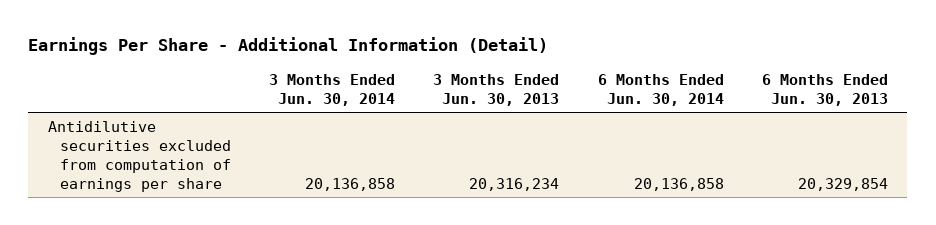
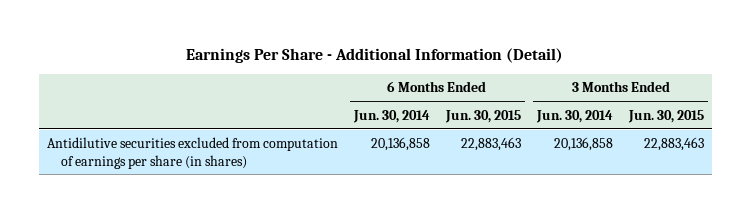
- | 3 Months Ended Jun. 30, 2014 | 3 Months Ended Jun. 30, 2013 | 6 Months Ended Jun. 30, 2014 | 6 Months Ended Jun. 30, 2013
+ | 6 Months Ended Jun. 30, 2014 | 6 Months Ended Jun. 30, 2015 | 3 Months Ended Jun. 30, 2014 | 3 Months Ended Jun. 30, 2015
- Antidilutive securities excluded from computation of earnings per share | 20,136,858 | 20,316,234 | 20,136,858 | 20,329,854
+ Antidilutive securities excluded from computation of earnings per share (in shares) | 20,136,858 | 22,883,463 | 20,136,858 | 22,883,463

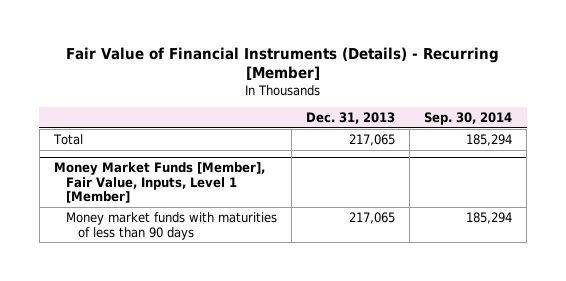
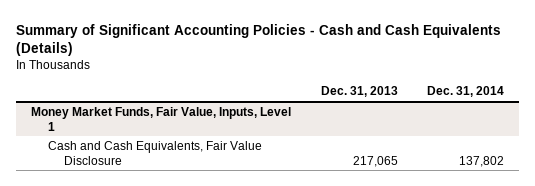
- Fair Value of Financial Instruments (Details) - Recurring [Member]
+ Summary of Significant Accounting Policies - Cash and Cash Equivalents (Details)
- | Dec. 31, 2013 | Sep. 30, 2014
+ | Dec. 31, 2013 | Dec. 31, 2014
- Total | 217,065 | 185,294
- Money Market Funds [Member], Fair Value, Inputs, Level 1 [Member]
- Money market funds with maturities of less than 90 days | 217,065 | 185,294
+ Money Market Funds, Fair Value, Inputs, Level 1
+ Cash and Cash Equivalents, Fair Value Disclosure | 217,065 | 137,802

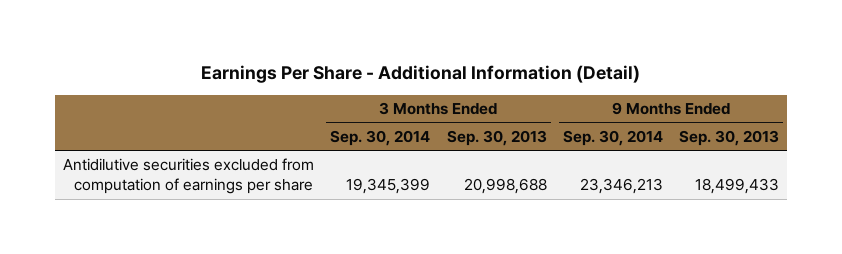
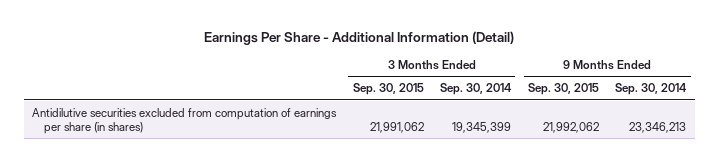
- | 3 Months Ended Sep. 30, 2014 | 3 Months Ended Sep. 30, 2013 | 9 Months Ended Sep. 30, 2014 | 9 Months Ended Sep. 30, 2013
+ | 3 Months Ended Sep. 30, 2015 | 3 Months Ended Sep. 30, 2014 | 9 Months Ended Sep. 30, 2015 | 9 Months Ended Sep. 30, 2014
- Antidilutive securities excluded from computation of earnings per share | 19,345,399 | 20,998,688 | 23,346,213 | 18,499,433
+ Antidilutive securities excluded from computation of earnings per share (in shares) | 21,991,062 | 19,345,399 | 21,992,062 | 23,346,213

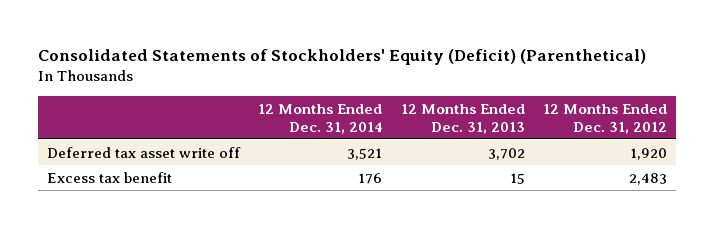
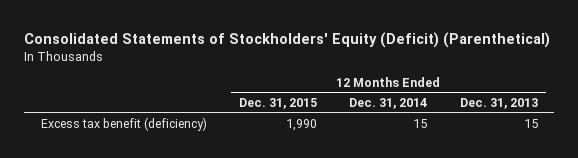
- | 12 Months Ended Dec. 31, 2014 | 12 Months Ended Dec. 31, 2013 | 12 Months Ended Dec. 31, 2012
+ | 12 Months Ended Dec. 31, 2015 | 12 Months Ended Dec. 31, 2014 | 12 Months Ended Dec. 31, 2013
- Deferred tax asset write off | 3,521 | 3,702 | 1,920
- Excess tax benefit | 176 | 15 | 2,483
+ Excess tax benefit (deficiency) | 1,990 | 15 | 15

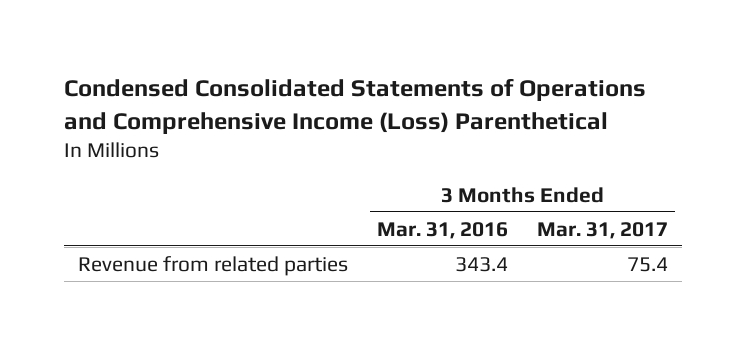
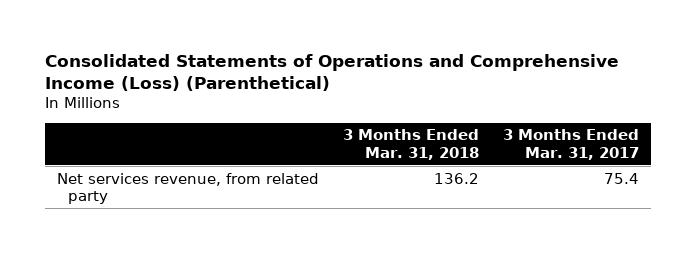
- Condensed Consolidated Statements of Operations and Comprehensive Income (Loss) Parenthetical
+ Consolidated Statements of Operations and Comprehensive Income (Loss) (Parenthetical)
- | 3 Months Ended Mar. 31, 2016 | 3 Months Ended Mar. 31, 2017
+ | 3 Months Ended Mar. 31, 2018 | 3 Months Ended Mar. 31, 2017
- Revenue from related parties | 343.4 | 75.4
+ Net services revenue, from related party | 136.2 | 75.4

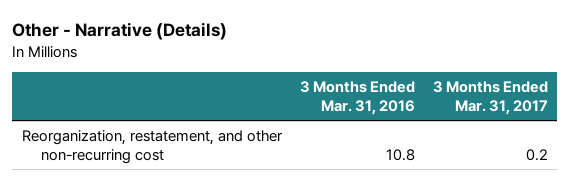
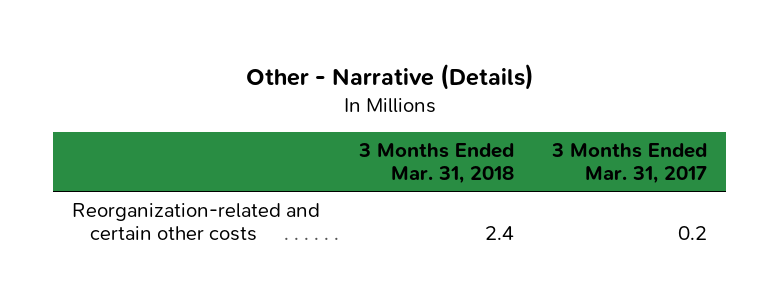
- | 3 Months Ended Mar. 31, 2016 | 3 Months Ended Mar. 31, 2017
+ | 3 Months Ended Mar. 31, 2018 | 3 Months Ended Mar. 31, 2017
- Reorganization, restatement, and other non-recurring cost | 10.8 | 0.2
+ Reorganization-related and certain other costs | 2.4 | 0.2

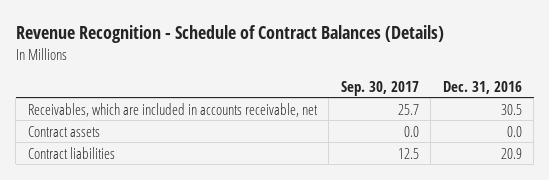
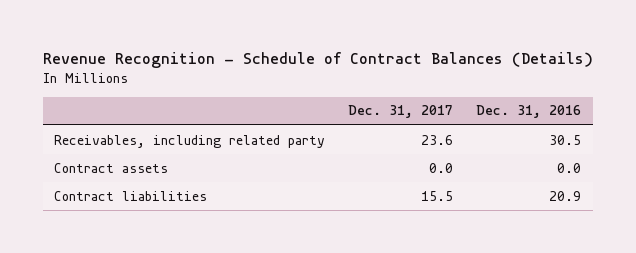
- | Sep. 30, 2017 | Dec. 31, 2016
+ | Dec. 31, 2017 | Dec. 31, 2016
- Receivables, which are included in accounts receivable, net | 25.7 | 30.5
+ Receivables, including related party | 23.6 | 30.5

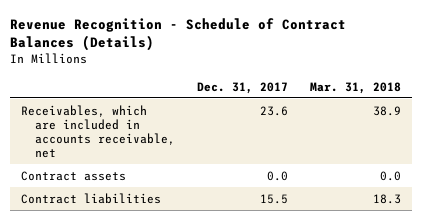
- | Dec. 31, 2017 | Dec. 31, 2016
+ | Dec. 31, 2017 | Mar. 31, 2018
- Receivables, including related party | 23.6 | 30.5
+ Receivables, which are included in accounts receivable, net | 23.6 | 38.9

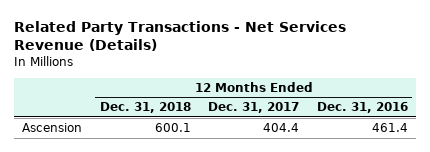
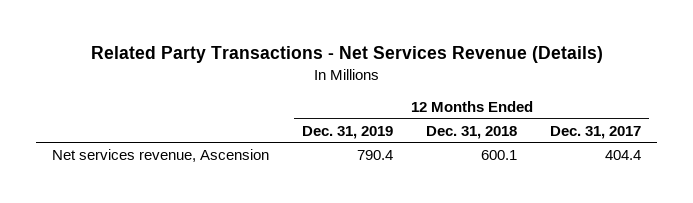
- | 12 Months Ended Dec. 31, 2018 | 12 Months Ended Dec. 31, 2017 | 12 Months Ended Dec. 31, 2016
+ | 12 Months Ended Dec. 31, 2019 | 12 Months Ended Dec. 31, 2018 | 12 Months Ended Dec. 31, 2017
- Ascension | 600.1 | 404.4 | 461.4
+ Net services revenue, Ascension | 790.4 | 600.1 | 404.4

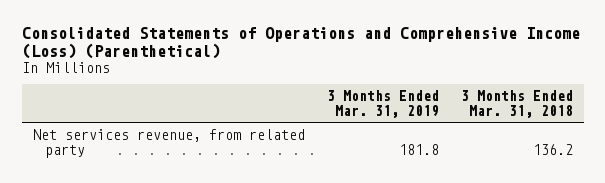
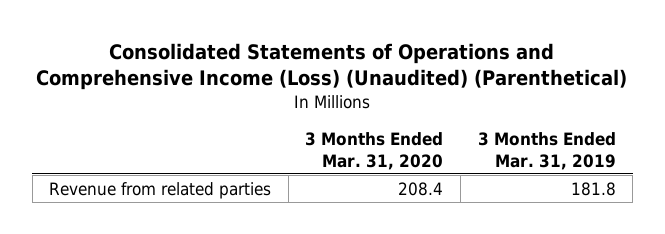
- Consolidated Statements of Operations and Comprehensive Income (Loss) (Parenthetical)
+ Consolidated Statements of Operations and Comprehensive Income (Loss) (Unaudited) (Parenthetical)
- | 3 Months Ended Mar. 31, 2019 | 3 Months Ended Mar. 31, 2018
+ | 3 Months Ended Mar. 31, 2020 | 3 Months Ended Mar. 31, 2019
- Net services revenue, from related party | 181.8 | 136.2
+ Revenue from related parties | 208.4 | 181.8

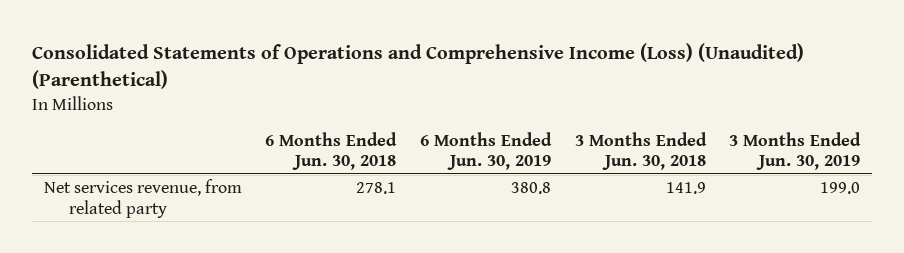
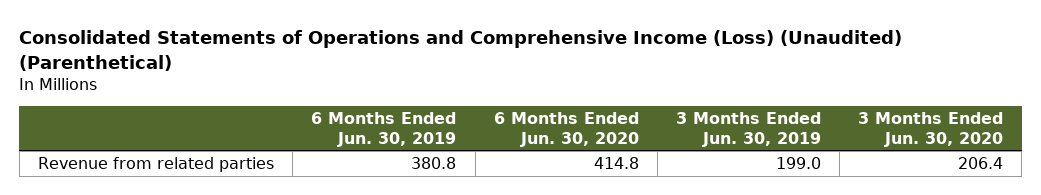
- | 6 Months Ended Jun. 30, 2018 | 6 Months Ended Jun. 30, 2019 | 3 Months Ended Jun. 30, 2018 | 3 Months Ended Jun. 30, 2019
+ | 6 Months Ended Jun. 30, 2019 | 6 Months Ended Jun. 30, 2020 | 3 Months Ended Jun. 30, 2019 | 3 Months Ended Jun. 30, 2020
- Net services revenue, from related party | 278.1 | 380.8 | 141.9 | 199.0
+ Revenue from related parties | 380.8 | 414.8 | 199.0 | 206.4

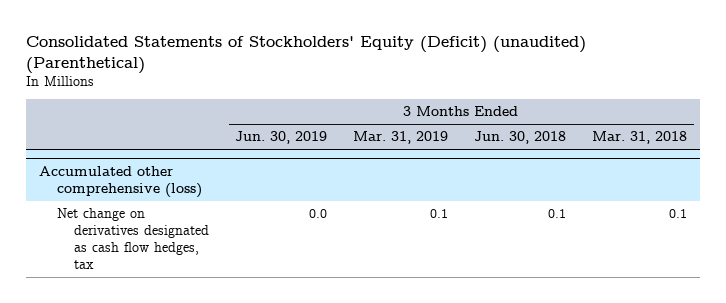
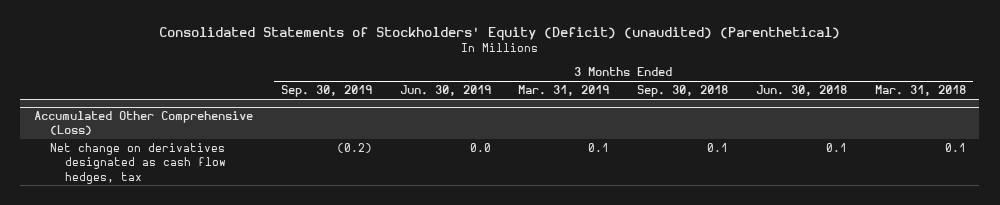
- | 3 Months Ended Jun. 30, 2019 | 3 Months Ended Mar. 31, 2019 | 3 Months Ended Jun. 30, 2018 | 3 Months Ended Mar. 31, 2018
+ | 3 Months Ended Sep. 30, 2019 | 3 Months Ended Jun. 30, 2019 | 3 Months Ended Mar. 31, 2019 | 3 Months Ended Sep. 30, 2018 | 3 Months Ended Jun. 30, 2018 | 3 Months Ended Mar. 31, 2018
- Accumulated other comprehensive (loss)
+ Accumulated Other Comprehensive (Loss)

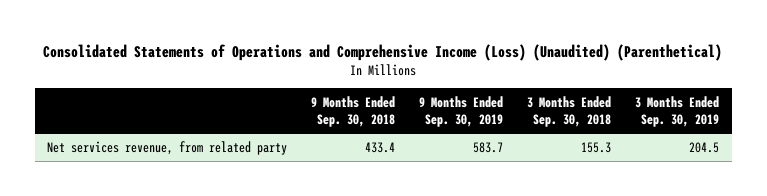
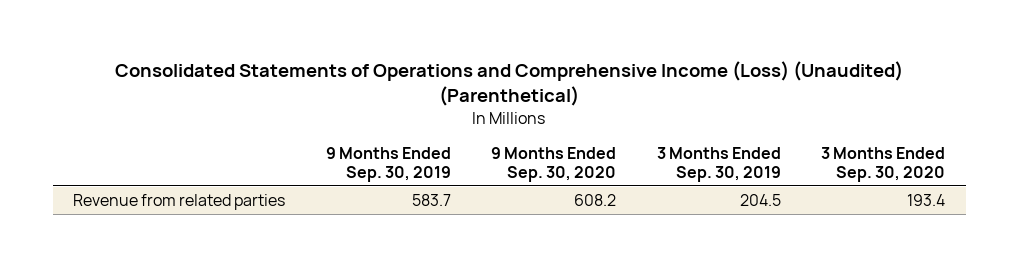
- | 9 Months Ended Sep. 30, 2018 | 9 Months Ended Sep. 30, 2019 | 3 Months Ended Sep. 30, 2018 | 3 Months Ended Sep. 30, 2019
+ | 9 Months Ended Sep. 30, 2019 | 9 Months Ended Sep. 30, 2020 | 3 Months Ended Sep. 30, 2019 | 3 Months Ended Sep. 30, 2020
- Net services revenue, from related party | 433.4 | 583.7 | 155.3 | 204.5
+ Revenue from related parties | 583.7 | 608.2 | 204.5 | 193.4

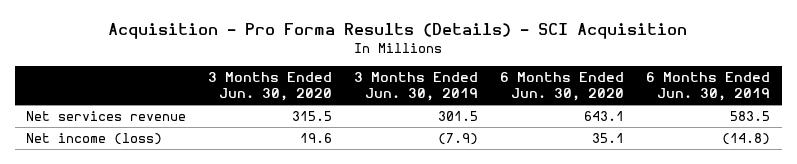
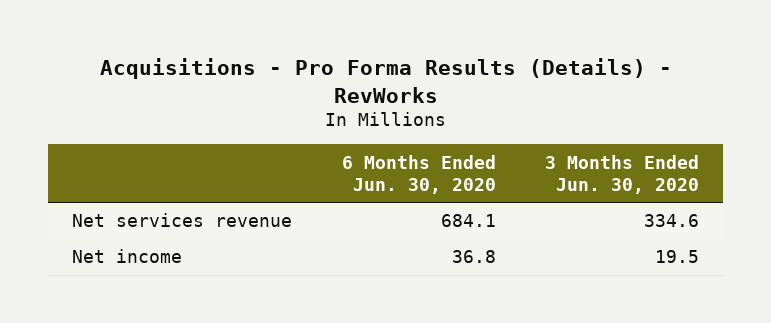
- Acquisition - Pro Forma Results (Details) - SCI Acquisition
+ Acquisitions - Pro Forma Results (Details) - RevWorks
- | 3 Months Ended Jun. 30, 2020 | 3 Months Ended Jun. 30, 2019 | 6 Months Ended Jun. 30, 2020 | 6 Months Ended Jun. 30, 2019
+ | 6 Months Ended Jun. 30, 2020 | 3 Months Ended Jun. 30, 2020
- Net services revenue | 315.5 | 301.5 | 643.1 | 583.5
- Net income (loss) | 19.6 | (7.9) | 35.1 | (14.8)
+ Net services revenue | 684.1 | 334.6
+ Net income | 36.8 | 19.5

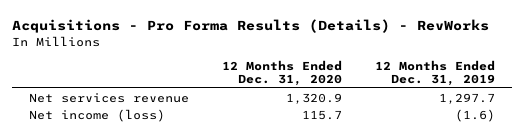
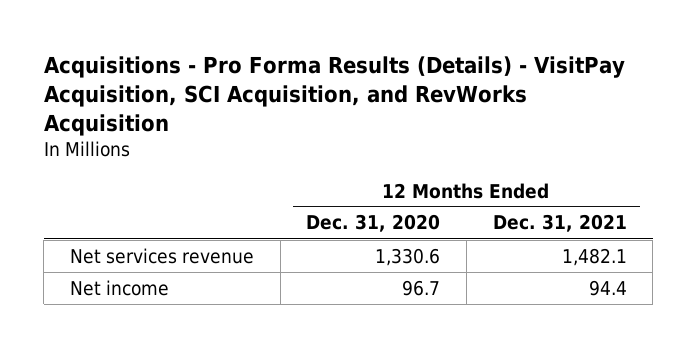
- Acquisitions - Pro Forma Results (Details) - RevWorks
+ Acquisitions - Pro Forma Results (Details) - VisitPay Acquisition, SCI Acquisition, and RevWorks Acquisition
- | 12 Months Ended Dec. 31, 2020 | 12 Months Ended Dec. 31, 2019
+ | 12 Months Ended Dec. 31, 2020 | 12 Months Ended Dec. 31, 2021
- Net services revenue | 1,320.9 | 1,297.7
- Net income (loss) | 115.7 | (1.6)
+ Net services revenue | 1,330.6 | 1,482.1
+ Net income | 96.7 | 94.4

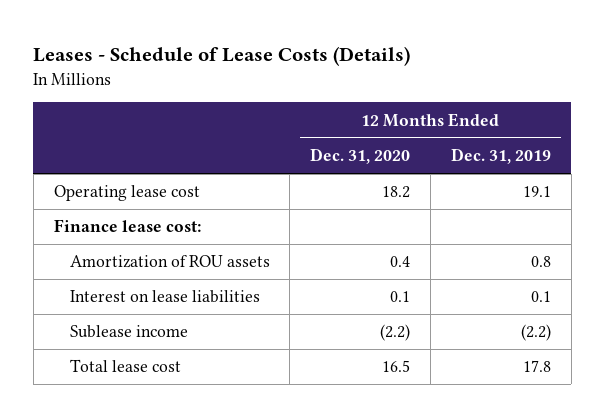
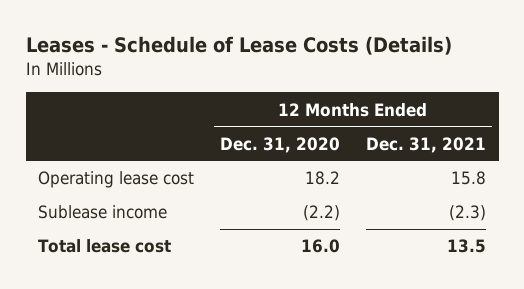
- | 12 Months Ended Dec. 31, 2020 | 12 Months Ended Dec. 31, 2019
+ | 12 Months Ended Dec. 31, 2020 | 12 Months Ended Dec. 31, 2021
- Finance lease cost:
- Amortization of ROU assets | 0.4 | 0.8
- Interest on lease liabilities | 0.1 | 0.1
- Total lease cost | 16.5 | 17.8
+ Total lease cost | 16.0 | 13.5

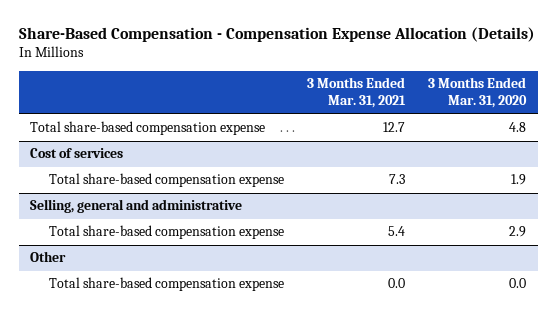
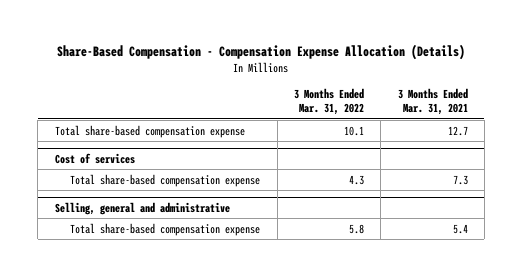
- | 3 Months Ended Mar. 31, 2021 | 3 Months Ended Mar. 31, 2020
+ | 3 Months Ended Mar. 31, 2022 | 3 Months Ended Mar. 31, 2021
- Other
- Total share-based compensation expense | 0.0 | 0.0

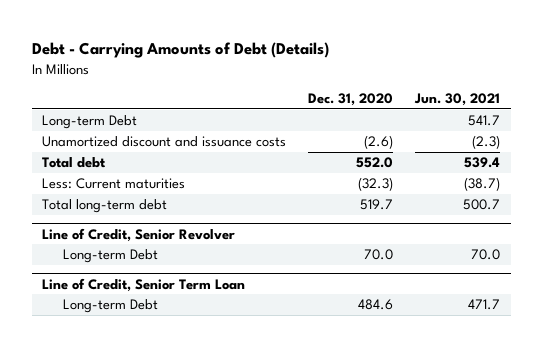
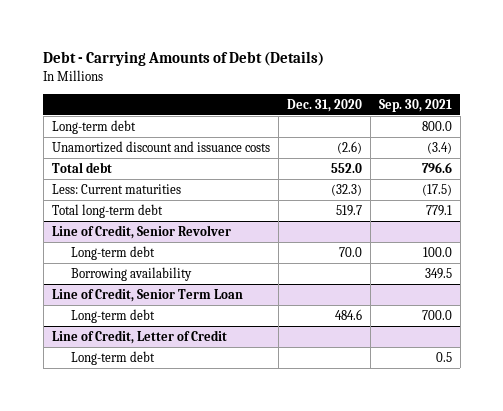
- | Dec. 31, 2020 | Jun. 30, 2021
+ | Dec. 31, 2020 | Sep. 30, 2021
- Long-term Debt | | 541.7
+ Long-term debt | | 800.0
@ Line of Credit, Senior Revolver
- Long-term Debt | 70.0 | 70.0
+ Long-term debt | 70.0 | 100.0
+ Borrowing availability | | 349.5
@ Line of Credit, Senior Term Loan
- Long-term Debt | 484.6 | 471.7
+ Long-term debt | 484.6 | 700.0
+ Line of Credit, Letter of Credit
+ Long-term debt | | 0.5

